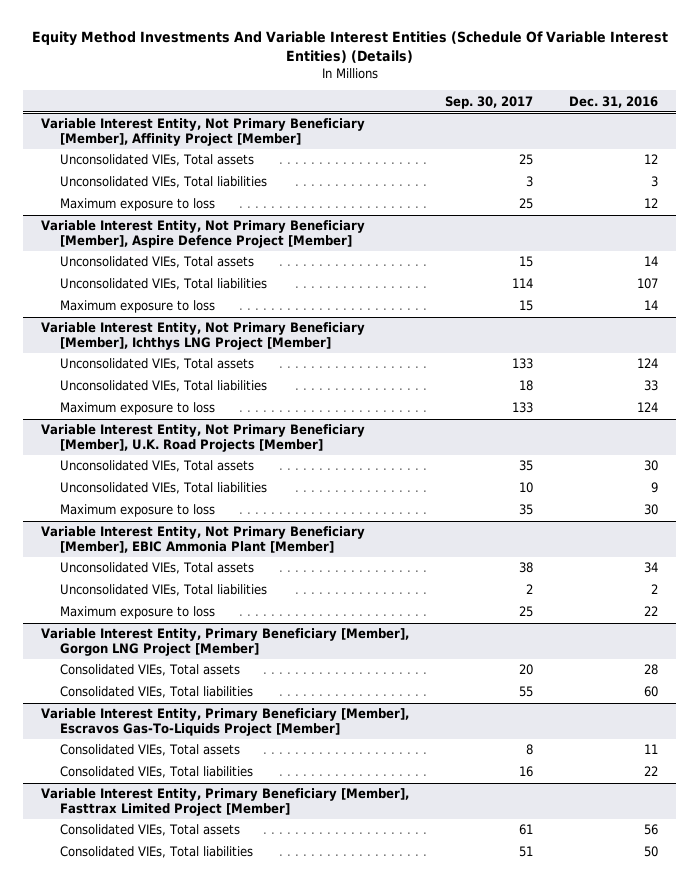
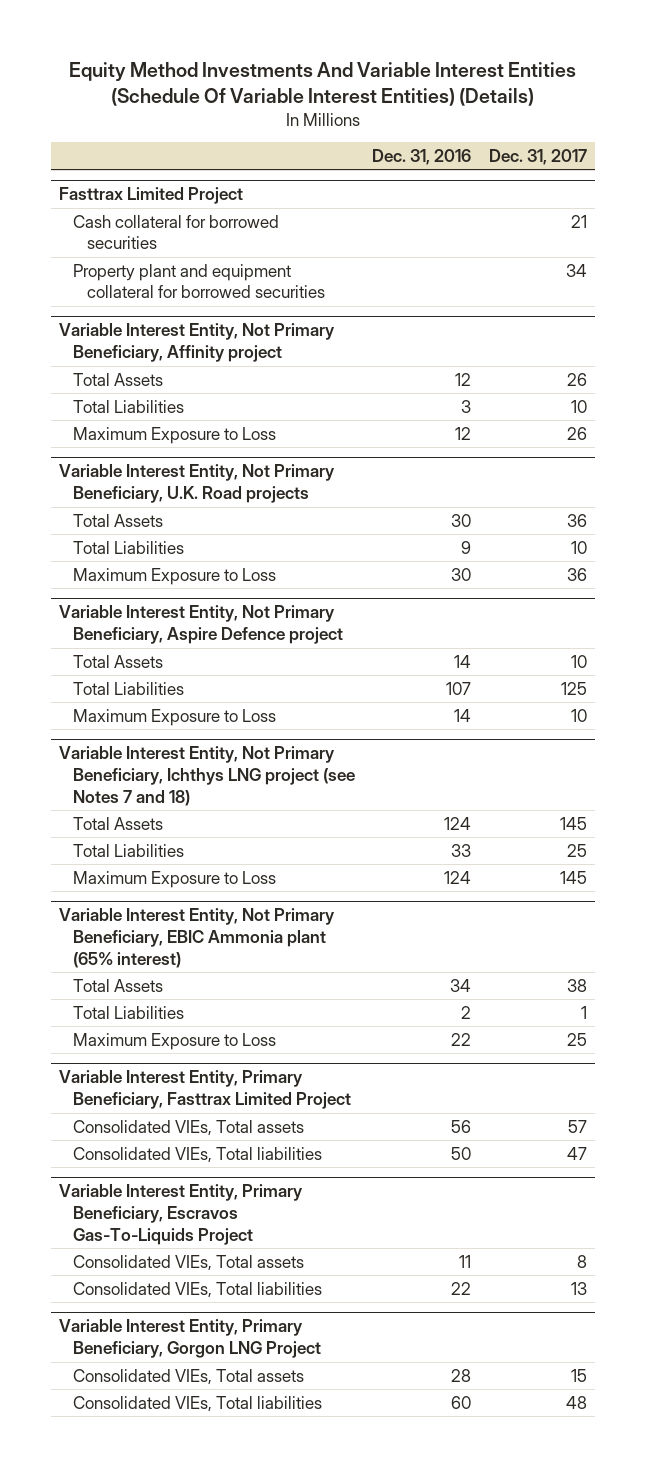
- | Sep. 30, 2017 | Dec. 31, 2016
+ | Dec. 31, 2016 | Dec. 31, 2017
- Variable Interest Entity, Not Primary Beneficiary [Member], Affinity Project [Member]
- Unconsolidated VIEs, Total assets | 25 | 12
- Unconsolidated VIEs, Total liabilities | 3 | 3
- Maximum exposure to loss | 25 | 12
- Variable Interest Entity, Not Primary Beneficiary [Member], Aspire Defence Project [Member]
- Unconsolidated VIEs, Total assets | 15 | 14
- Unconsolidated VIEs, Total liabilities | 114 | 107
- Maximum exposure to loss | 15 | 14
- Variable Interest Entity, Not Primary Beneficiary [Member], Ichthys LNG Project [Member]
- Unconsolidated VIEs, Total assets | 133 | 124
- Unconsolidated VIEs, Total liabilities | 18 | 33
- Maximum exposure to loss | 133 | 124
- Variable Interest Entity, Not Primary Beneficiary [Member], U.K. Road Projects [Member]
- Unconsolidated VIEs, Total assets | 35 | 30
- Unconsolidated VIEs, Total liabilities | 10 | 9
- Maximum exposure to loss | 35 | 30
- Variable Interest Entity, Not Primary Beneficiary [Member], EBIC Ammonia Plant [Member]
- Unconsolidated VIEs, Total assets | 38 | 34
- Unconsolidated VIEs, Total liabilities | 2 | 2
- Maximum exposure to loss | 25 | 22
- Variable Interest Entity, Primary Beneficiary [Member], Gorgon LNG Project [Member]
- Consolidated VIEs, Total assets | 20 | 28
- Consolidated VIEs, Total liabilities | 55 | 60
- Variable Interest Entity, Primary Beneficiary [Member], Escravos Gas-To-Liquids Project [Member]
- Consolidated VIEs, Total assets | 8 | 11
- Consolidated VIEs, Total liabilities | 16 | 22
- Variable Interest Entity, Primary Beneficiary [Member], Fasttrax Limited Project [Member]
+ Fasttrax Limited Project
+ Cash collateral for borrowed securities | | 21
+ Property plant and equipment collateral for borrowed securities | | 34
+ Variable Interest Entity, Not Primary Beneficiary, Affinity project
+ Total Assets | 12 | 26
+ Total Liabilities | 3 | 10
+ Maximum Exposure to Loss | 12 | 26
+ Variable Interest Entity, Not Primary Beneficiary, U.K. Road projects
+ Total Assets | 30 | 36
+ Total Liabilities | 9 | 10
+ Maximum Exposure to Loss | 30 | 36
+ Variable Interest Entity, Not Primary Beneficiary, Aspire Defence project
+ Total Assets | 14 | 10
+ Total Liabilities | 107 | 125
+ Maximum Exposure to Loss | 14 | 10
+ Variable Interest Entity, Not Primary Beneficiary, Ichthys LNG project (see Notes 7 and 18)
+ Total Assets | 124 | 145
+ Total Liabilities | 33 | 25
+ Maximum Exposure to Loss | 124 | 145
+ Variable Interest Entity, Not Primary Beneficiary, EBIC Ammonia plant (65% interest)
+ Total Assets | 34 | 38
+ Total Liabilities | 2 | 1
+ Maximum Exposure to Loss | 22 | 25
+ Variable Interest Entity, Primary Beneficiary, Fasttrax Limited Project
+ Variable Interest Entity, Primary Beneficiary, Escravos Gas-To-Liquids Project
+ Consolidated VIEs, Total assets | 11 | 8
+ Consolidated VIEs, Total liabilities | 22 | 13
+ Variable Interest Entity, Primary Beneficiary, Gorgon LNG Project
+ Consolidated VIEs, Total assets | 28 | 15
+ Consolidated VIEs, Total liabilities | 60 | 48

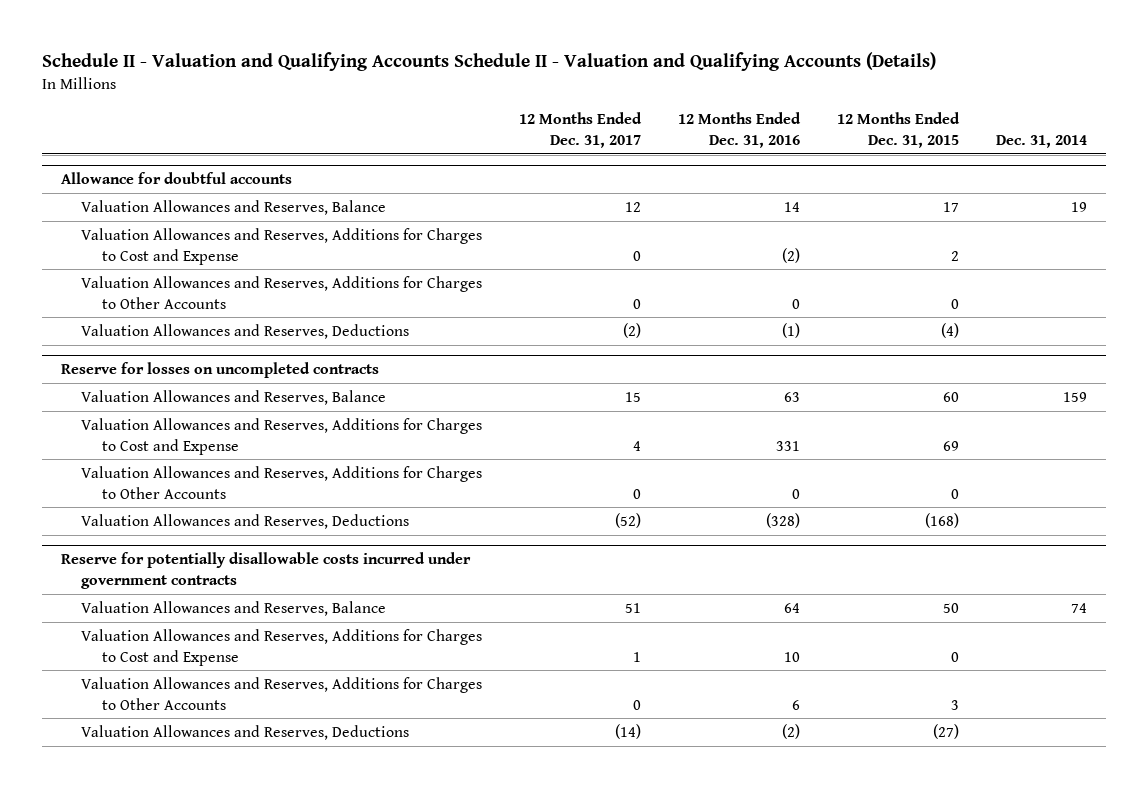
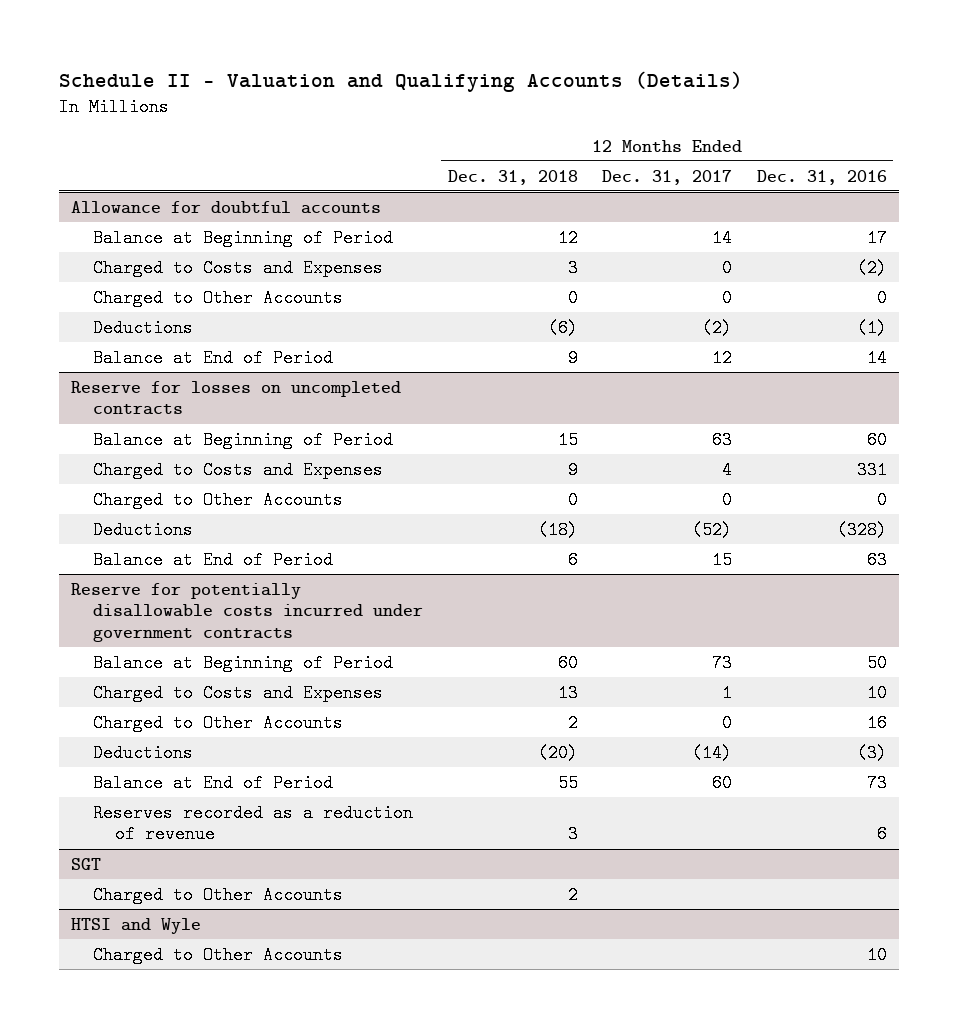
- Schedule II - Valuation and Qualifying Accounts Schedule II - Valuation and Qualifying Accounts (Details)
+ Schedule II - Valuation and Qualifying Accounts (Details)
- | 12 Months Ended Dec. 31, 2017 | 12 Months Ended Dec. 31, 2016 | 12 Months Ended Dec. 31, 2015 | Dec. 31, 2014
+ | 12 Months Ended Dec. 31, 2018 | 12 Months Ended Dec. 31, 2017 | 12 Months Ended Dec. 31, 2016
@ Allowance for doubtful accounts
- Valuation Allowances and Reserves, Balance | 12 | 14 | 17 | 19
- Valuation Allowances and Reserves, Additions for Charges to Cost and Expense | 0 | (2) | 2 |
- Valuation Allowances and Reserves, Additions for Charges to Other Accounts | 0 | 0 | 0 |
- Valuation Allowances and Reserves, Deductions | (2) | (1) | (4) |
+ Balance at Beginning of Period | 12 | 14 | 17
+ Charged to Costs and Expenses | 3 | 0 | (2)
+ Charged to Other Accounts | 0 | 0 | 0
+ Deductions | (6) | (2) | (1)
+ Balance at End of Period | 9 | 12 | 14
@ Reserve for losses on uncompleted contracts
- Valuation Allowances and Reserves, Balance | 15 | 63 | 60 | 159
- Valuation Allowances and Reserves, Additions for Charges to Cost and Expense | 4 | 331 | 69 |
- Valuation Allowances and Reserves, Additions for Charges to Other Accounts | 0 | 0 | 0 |
- Valuation Allowances and Reserves, Deductions | (52) | (328) | (168) |
+ Balance at Beginning of Period | 15 | 63 | 60
+ Charged to Costs and Expenses | 9 | 4 | 331
+ Charged to Other Accounts | 0 | 0 | 0
+ Deductions | (18) | (52) | (328)
+ Balance at End of Period | 6 | 15 | 63
@ Reserve for potentially disallowable costs incurred under government contracts
- Valuation Allowances and Reserves, Balance | 51 | 64 | 50 | 74
- Valuation Allowances and Reserves, Additions for Charges to Cost and Expense | 1 | 10 | 0 |
- Valuation Allowances and Reserves, Additions for Charges to Other Accounts | 0 | 6 | 3 |
- Valuation Allowances and Reserves, Deductions | (14) | (2) | (27) |
+ Balance at Beginning of Period | 60 | 73 | 50
+ Charged to Costs and Expenses | 13 | 1 | 10
+ Charged to Other Accounts | 2 | 0 | 16
+ Deductions | (20) | (14) | (3)
+ Balance at End of Period | 55 | 60 | 73
+ Reserves recorded as a reduction of revenue | 3 | | 6
+ SGT
+ Charged to Other Accounts | 2 | |
+ HTSI and Wyle
+ Charged to Other Accounts | | | 10

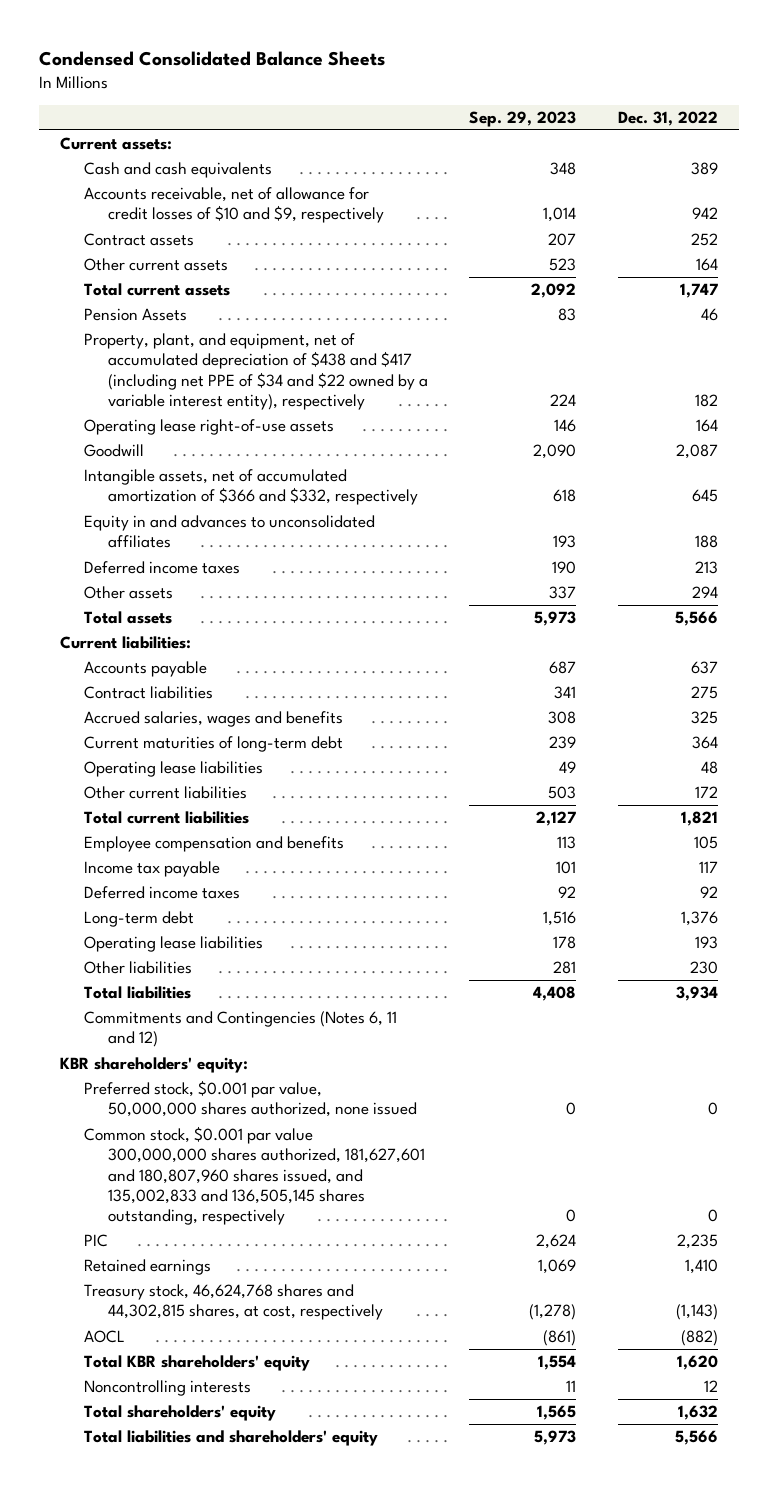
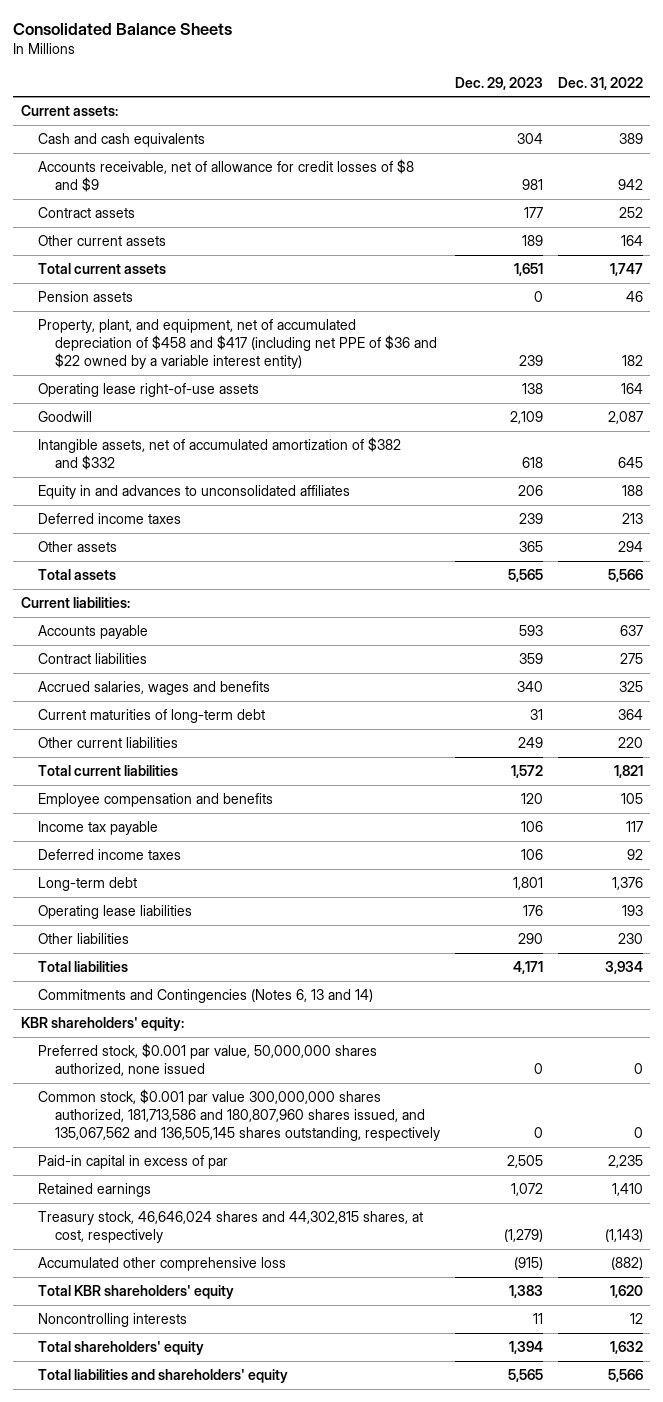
- Condensed Consolidated Balance Sheets
+ Consolidated Balance Sheets
- | Sep. 29, 2023 | Dec. 31, 2022
+ | Dec. 29, 2023 | Dec. 31, 2022
- Accounts receivable, net of allowance for credit losses of $10 and $9, respectively | 1,014 | 942
+ Accounts receivable, net of allowance for credit losses of $8 and $9 | 981 | 942
- Pension Assets | 83 | 46
- Property, plant, and equipment, net of accumulated depreciation of $438 and $417 (including net PPE of $34 and $22 owned by a variable interest entity), respectively | 224 | 182
+ Pension assets | 0 | 46
+ Property, plant, and equipment, net of accumulated depreciation of $458 and $417 (including net PPE of $36 and $22 owned by a variable interest entity) | 239 | 182
- Intangible assets, net of accumulated amortization of $366 and $332, respectively | 618 | 645
+ Intangible assets, net of accumulated amortization of $382 and $332 | 618 | 645
- Operating lease liabilities | 49 | 48
- Other current liabilities | 503 | 172
+ Other current liabilities | 249 | 220
- Commitments and Contingencies (Notes 6, 11 and 12)
+ Commitments and Contingencies (Notes 6, 13 and 14)
- Common stock, $0.001 par value 300,000,000 shares authorized, 181,627,601 and 180,807,960 shares issued, and 135,002,833 and 136,505,145 shares outstanding, respectively | 0 | 0
- PIC | 2,624 | 2,235
+ Common stock, $0.001 par value 300,000,000 shares authorized, 181,713,586 and 180,807,960 shares issued, and 135,067,562 and 136,505,145 shares outstanding, respectively | 0 | 0
+ Paid-in capital in excess of par | 2,505 | 2,235
- Treasury stock, 46,624,768 shares and 44,302,815 shares, at cost, respectively | (1,278) | (1,143)
- AOCL | (861) | (882)
+ Treasury stock, 46,646,024 shares and 44,302,815 shares, at cost, respectively | (1,279) | (1,143)
+ Accumulated other comprehensive loss | (915) | (882)

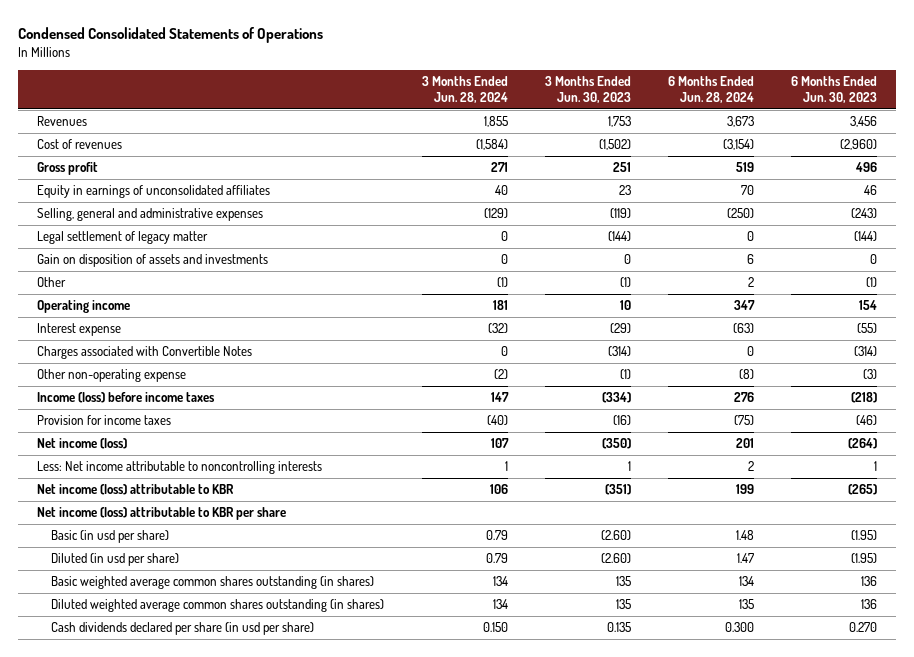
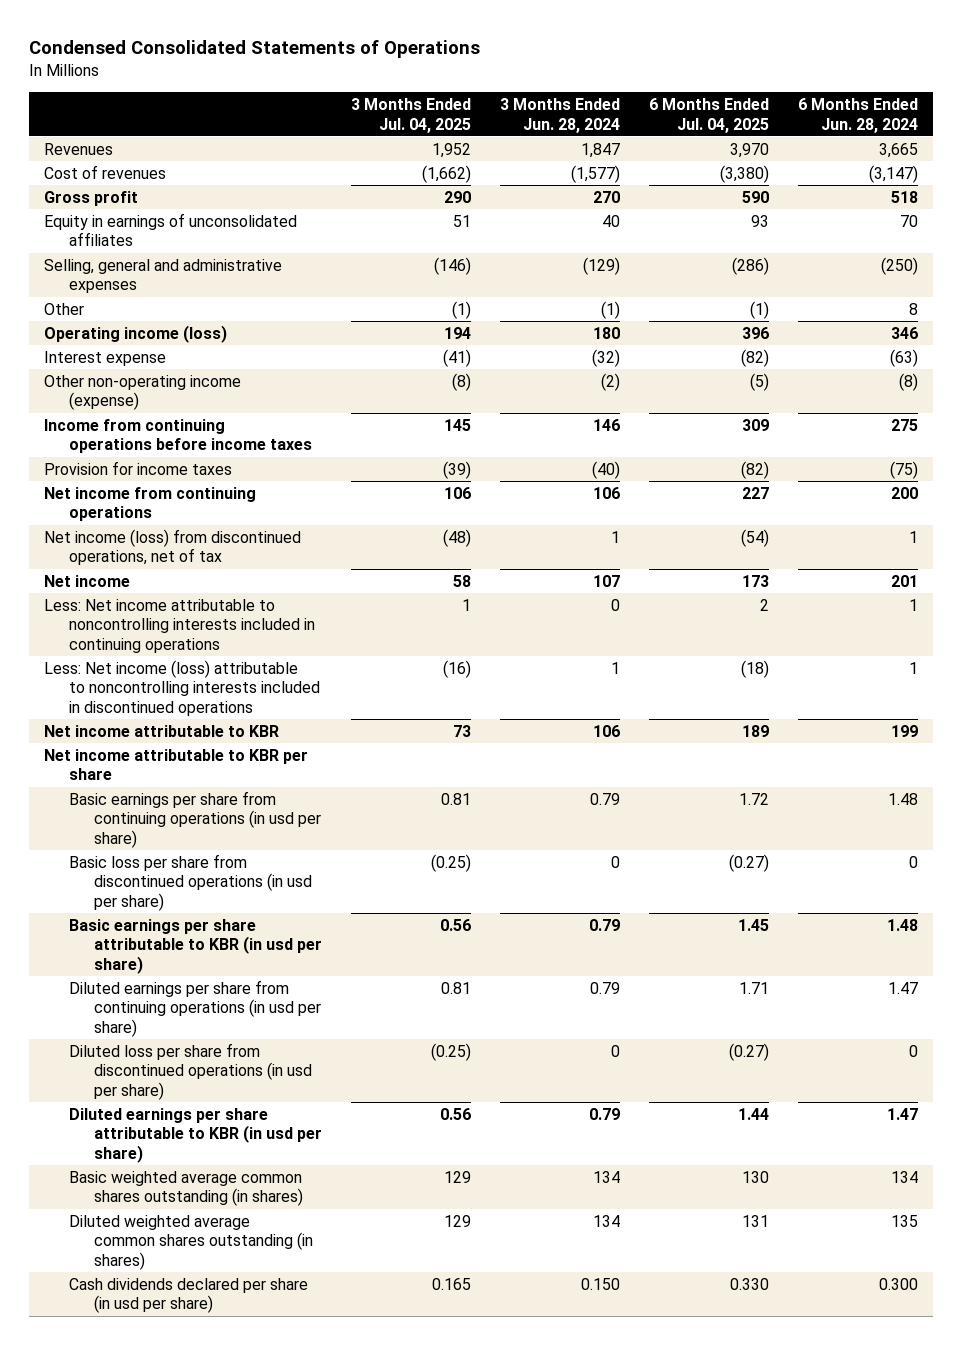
- | 3 Months Ended Jun. 28, 2024 | 3 Months Ended Jun. 30, 2023 | 6 Months Ended Jun. 28, 2024 | 6 Months Ended Jun. 30, 2023
+ | 3 Months Ended Jul. 04, 2025 | 3 Months Ended Jun. 28, 2024 | 6 Months Ended Jul. 04, 2025 | 6 Months Ended Jun. 28, 2024
- Revenues | 1,855 | 1,753 | 3,673 | 3,456
- Cost of revenues | (1,584) | (1,502) | (3,154) | (2,960)
- Gross profit | 271 | 251 | 519 | 496
+ Revenues | 1,952 | 1,847 | 3,970 | 3,665
+ Cost of revenues | (1,662) | (1,577) | (3,380) | (3,147)
+ Gross profit | 290 | 270 | 590 | 518
- Legal settlement of legacy matter | 0 | (144) | 0 | (144)
- Gain on disposition of assets and investments | 0 | 0 | 6 | 0
- Other | (1) | (1) | 2 | (1)
- Operating income | 181 | 10 | 347 | 154
+ Other | (1) | (1) | (1) | 8
+ Operating income (loss) | 194 | 180 | 396 | 346
- Charges associated with Convertible Notes | 0 | (314) | 0 | (314)
- Other non-operating expense | (2) | (1) | (8) | (3)
- Income (loss) before income taxes | 147 | (334) | 276 | (218)
+ Other non-operating income (expense) | (8) | (2) | (5) | (8)
+ Income from continuing operations before income taxes | 145 | 146 | 309 | 275
- Net income (loss) | 107 | (350) | 201 | (264)
- Less: Net income attributable to noncontrolling interests | 1 | 1 | 2 | 1
- Net income (loss) attributable to KBR | 106 | (351) | 199 | (265)
- Net income (loss) attributable to KBR per share
- Basic (in usd per share) | 0.79 | (2.60) | 1.48 | (1.95)
- Diluted (in usd per share) | 0.79 | (2.60) | 1.47 | (1.95)
+ Net income from continuing operations | 106 | 106 | 227 | 200
+ Net income (loss) from discontinued operations, net of tax | (48) | 1 | (54) | 1
+ Net income | 58 | 107 | 173 | 201
+ Less: Net income attributable to noncontrolling interests included in continuing operations | 1 | 0 | 2 | 1
+ Less: Net income (loss) attributable to noncontrolling interests included in discontinued operations | (16) | 1 | (18) | 1
+ Net income attributable to KBR | 73 | 106 | 189 | 199
+ Net income attributable to KBR per share
+ Basic earnings per share from continuing operations (in usd per share) | 0.81 | 0.79 | 1.72 | 1.48
+ Basic loss per share from discontinued operations (in usd per share) | (0.25) | 0 | (0.27) | 0
+ Basic earnings per share attributable to KBR (in usd per share) | 0.56 | 0.79 | 1.45 | 1.48
+ Diluted earnings per share from continuing operations (in usd per share) | 0.81 | 0.79 | 1.71 | 1.47
+ Diluted loss per share from discontinued operations (in usd per share) | (0.25) | 0 | (0.27) | 0
+ Diluted earnings per share attributable to KBR (in usd per share) | 0.56 | 0.79 | 1.44 | 1.47

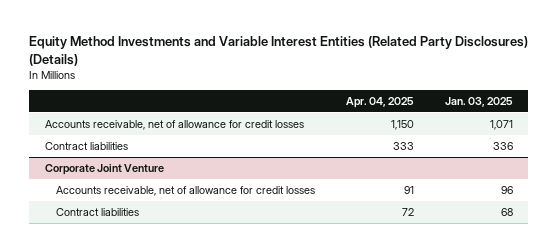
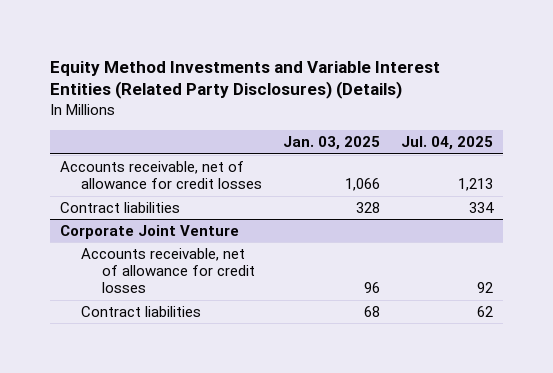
- | Apr. 04, 2025 | Jan. 03, 2025
+ | Jan. 03, 2025 | Jul. 04, 2025
- Accounts receivable, net of allowance for credit losses | 1,150 | 1,071
- Contract liabilities | 333 | 336
+ Accounts receivable, net of allowance for credit losses | 1,066 | 1,213
+ Contract liabilities | 328 | 334

